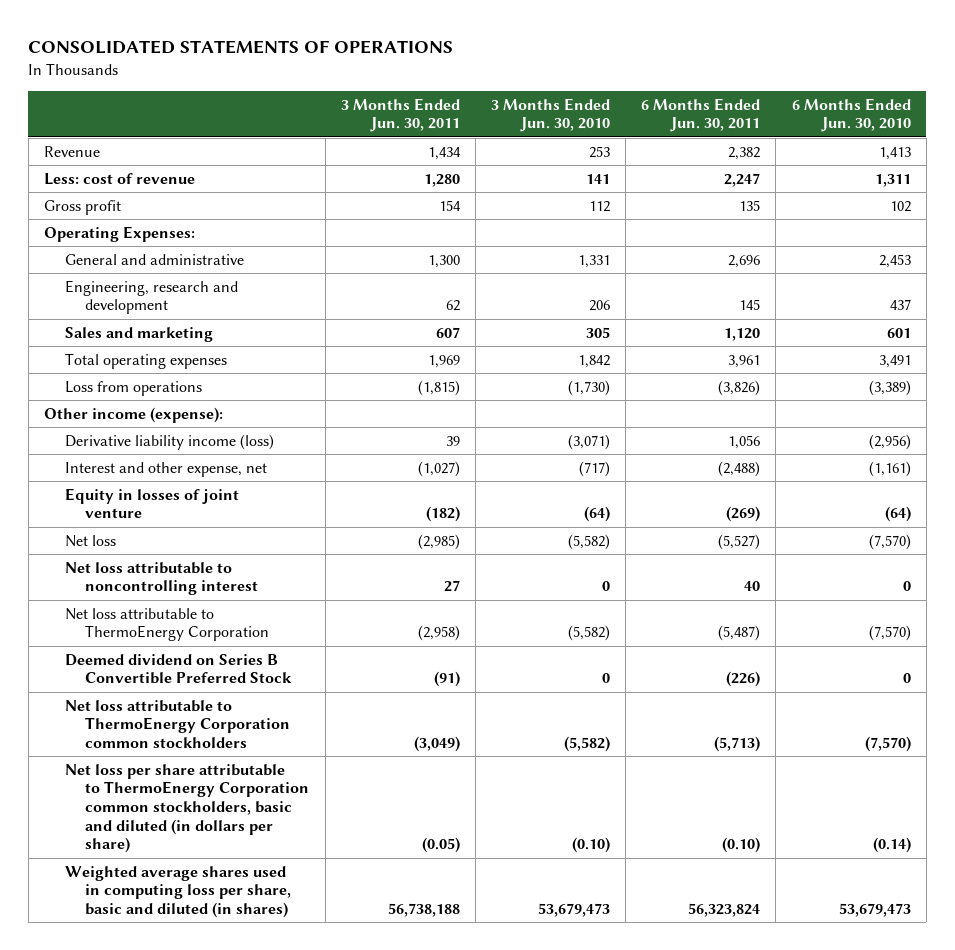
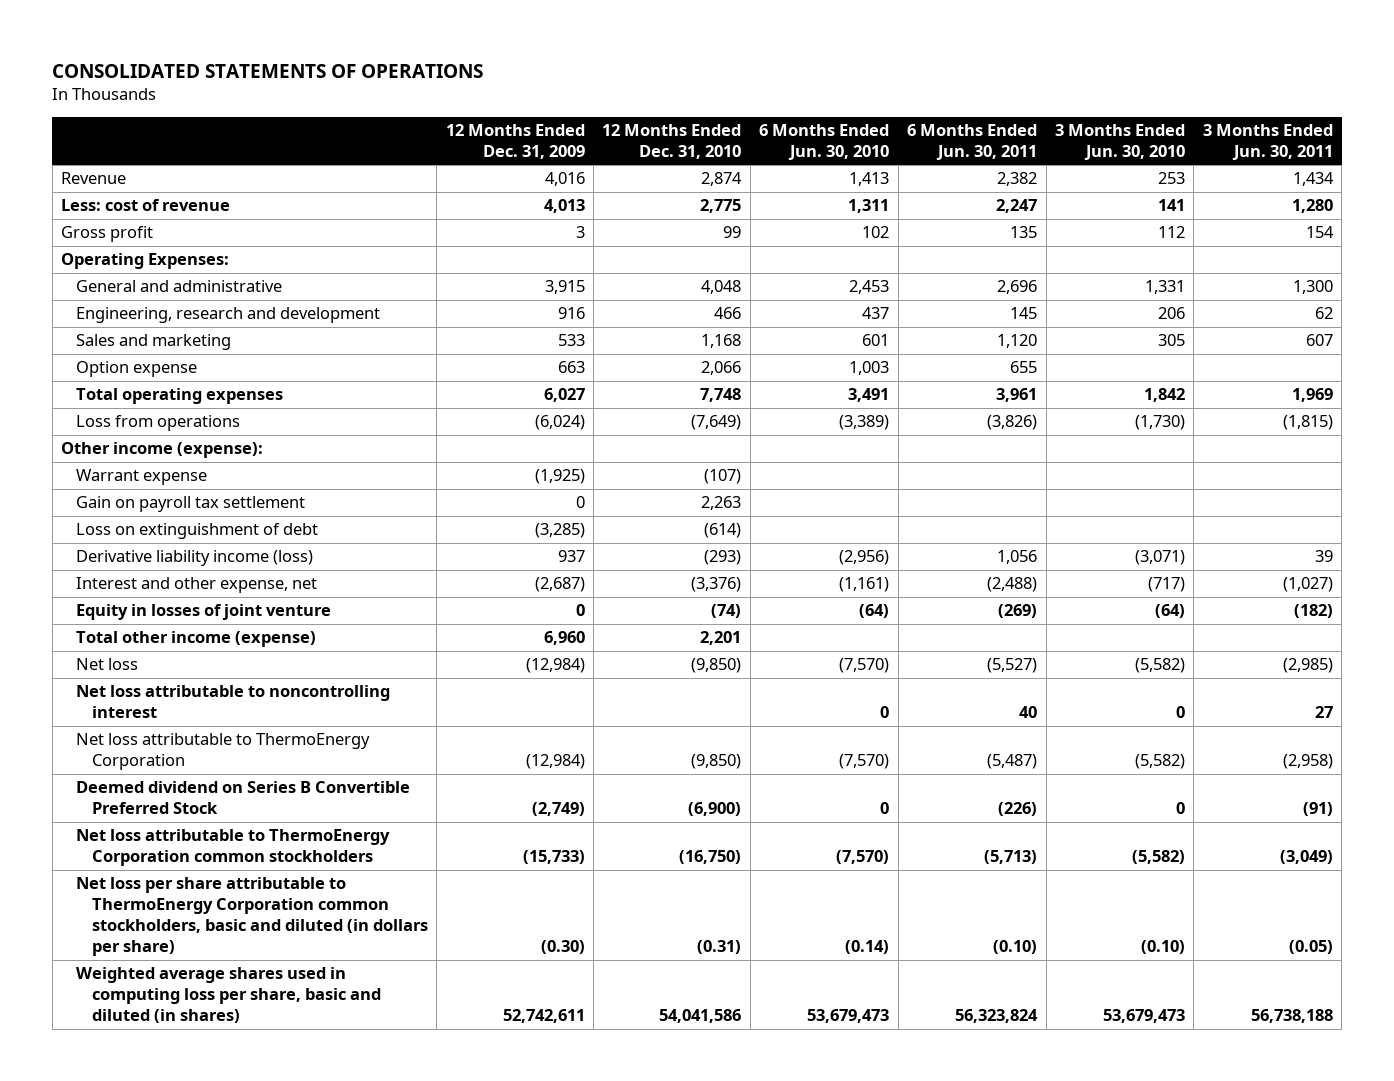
- | 3 Months Ended Jun. 30, 2011 | 3 Months Ended Jun. 30, 2010 | 6 Months Ended Jun. 30, 2011 | 6 Months Ended Jun. 30, 2010
+ | 12 Months Ended Dec. 31, 2009 | 12 Months Ended Dec. 31, 2010 | 6 Months Ended Jun. 30, 2010 | 6 Months Ended Jun. 30, 2011 | 3 Months Ended Jun. 30, 2010 | 3 Months Ended Jun. 30, 2011
+ Option expense | 663 | 2,066 | 1,003 | 655 | |
+ Warrant expense | (1,925) | (107) | | | |
+ Gain on payroll tax settlement | 0 | 2,263 | | | |
+ Loss on extinguishment of debt | (3,285) | (614) | | | |
+ Total other income (expense) | 6,960 | 2,201 | | | |

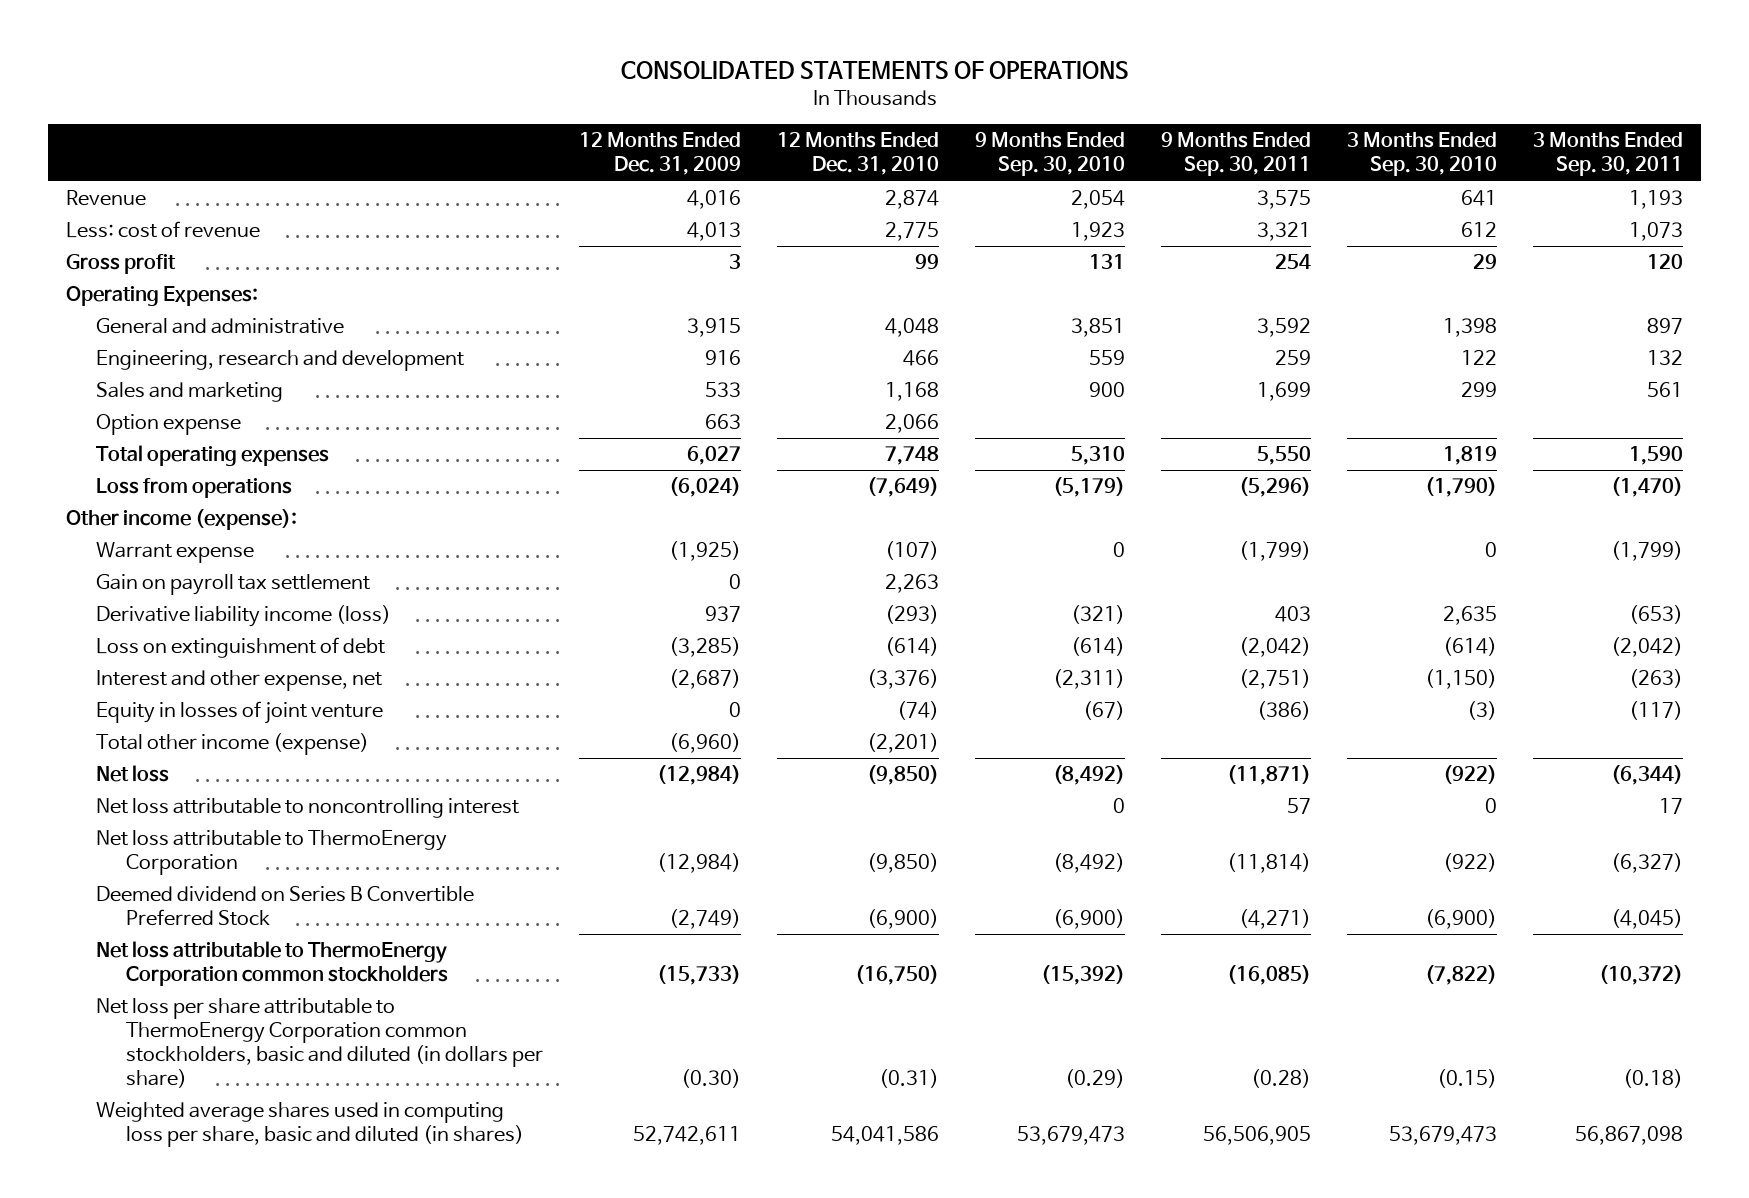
- | 12 Months Ended Dec. 31, 2009 | 12 Months Ended Dec. 31, 2010 | 6 Months Ended Jun. 30, 2010 | 6 Months Ended Jun. 30, 2011 | 3 Months Ended Jun. 30, 2010 | 3 Months Ended Jun. 30, 2011
+ | 12 Months Ended Dec. 31, 2009 | 12 Months Ended Dec. 31, 2010 | 9 Months Ended Sep. 30, 2010 | 9 Months Ended Sep. 30, 2011 | 3 Months Ended Sep. 30, 2010 | 3 Months Ended Sep. 30, 2011
moved down: Loss on extinguishment of debt | (3,285) | (614) | (614) | (2,042) | (614) | (2,042)
- Total other income (expense) | 6,960 | 2,201 | | | |
+ Total other income (expense) | (6,960) | (2,201) | | | |

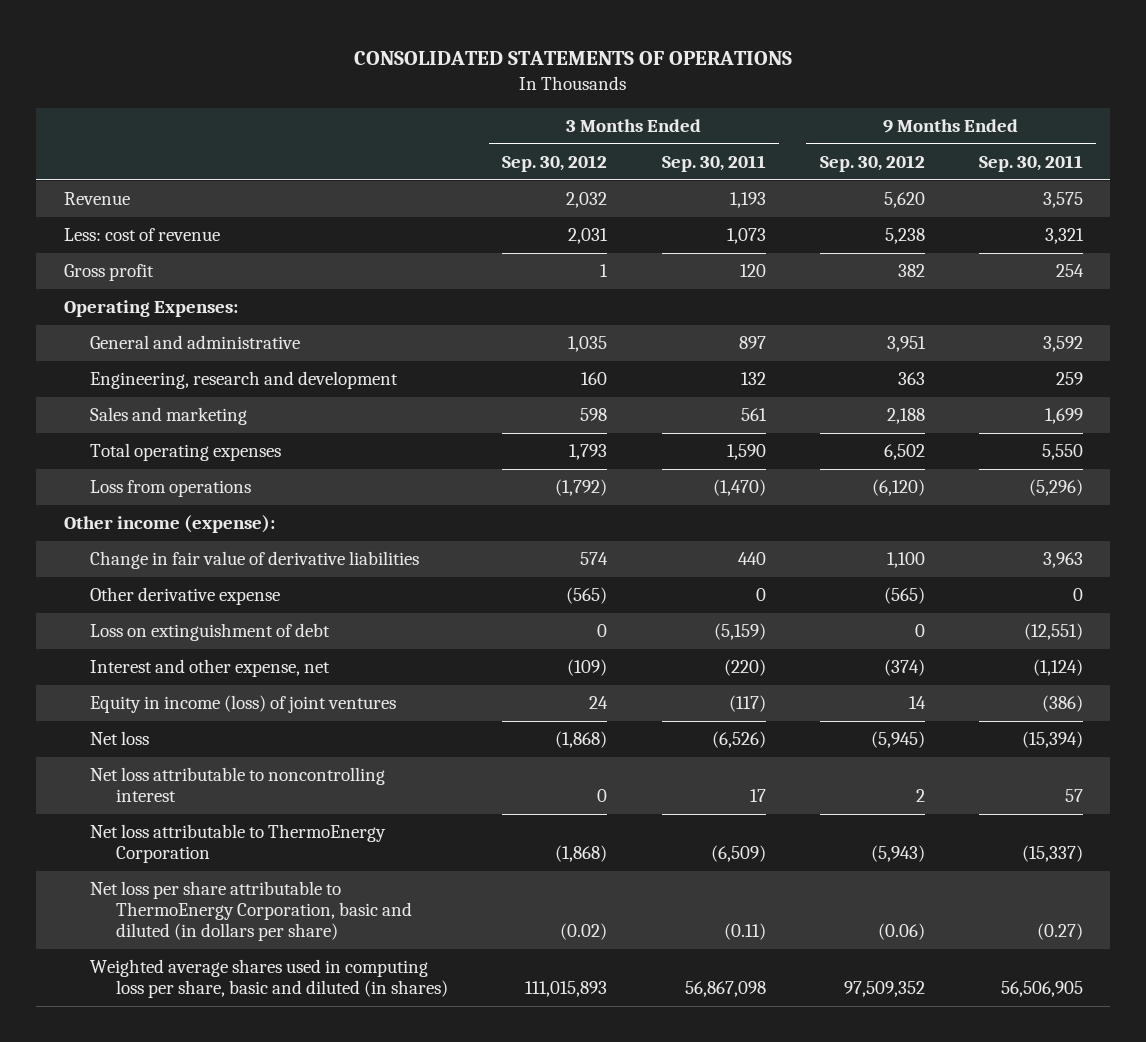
- | 12 Months Ended Dec. 31, 2009 | 12 Months Ended Dec. 31, 2010 | 9 Months Ended Sep. 30, 2010 | 9 Months Ended Sep. 30, 2011 | 3 Months Ended Sep. 30, 2010 | 3 Months Ended Sep. 30, 2011
+ | 3 Months Ended Sep. 30, 2012 | 3 Months Ended Sep. 30, 2011 | 9 Months Ended Sep. 30, 2012 | 9 Months Ended Sep. 30, 2011
- Option expense | 663 | 2,066 | | | |
- Warrant expense | (1,925) | (107) | 0 | (1,799) | 0 | (1,799)
- Gain on payroll tax settlement | 0 | 2,263 | | | |
- Derivative liability income (loss) | 937 | (293) | (321) | 403 | 2,635 | (653)
- Loss on extinguishment of debt | (3,285) | (614) | (614) | (2,042) | (614) | (2,042)
- Interest and other expense, net | (2,687) | (3,376) | (2,311) | (2,751) | (1,150) | (263)
- Equity in losses of joint venture | 0 | (74) | (67) | (386) | (3) | (117)
- Total other income (expense) | (6,960) | (2,201) | | | |
- Net loss | (12,984) | (9,850) | (8,492) | (11,871) | (922) | (6,344)
+ Change in fair value of derivative liabilities | 574 | 440 | 1,100 | 3,963
+ Other derivative expense | (565) | 0 | (565) | 0
+ Loss on extinguishment of debt | 0 | (5,159) | 0 | (12,551)
+ Interest and other expense, net | (109) | (220) | (374) | (1,124)
+ Equity in income (loss) of joint ventures | 24 | (117) | 14 | (386)
+ Net loss | (1,868) | (6,526) | (5,945) | (15,394)
- Net loss attributable to ThermoEnergy Corporation | (12,984) | (9,850) | (8,492) | (11,814) | (922) | (6,327)
- Deemed dividend on Series B Convertible Preferred Stock | (2,749) | (6,900) | (6,900) | (4,271) | (6,900) | (4,045)
- Net loss attributable to ThermoEnergy Corporation common stockholders | (15,733) | (16,750) | (15,392) | (16,085) | (7,822) | (10,372)
- Net loss per share attributable to ThermoEnergy Corporation common stockholders, basic and diluted (in dollars per share) | (0.30) | (0.31) | (0.29) | (0.28) | (0.15) | (0.18)
+ Net loss attributable to ThermoEnergy Corporation | (1,868) | (6,509) | (5,943) | (15,337)
+ Net loss per share attributable to ThermoEnergy Corporation, basic and diluted (in dollars per share) | (0.02) | (0.11) | (0.06) | (0.27)

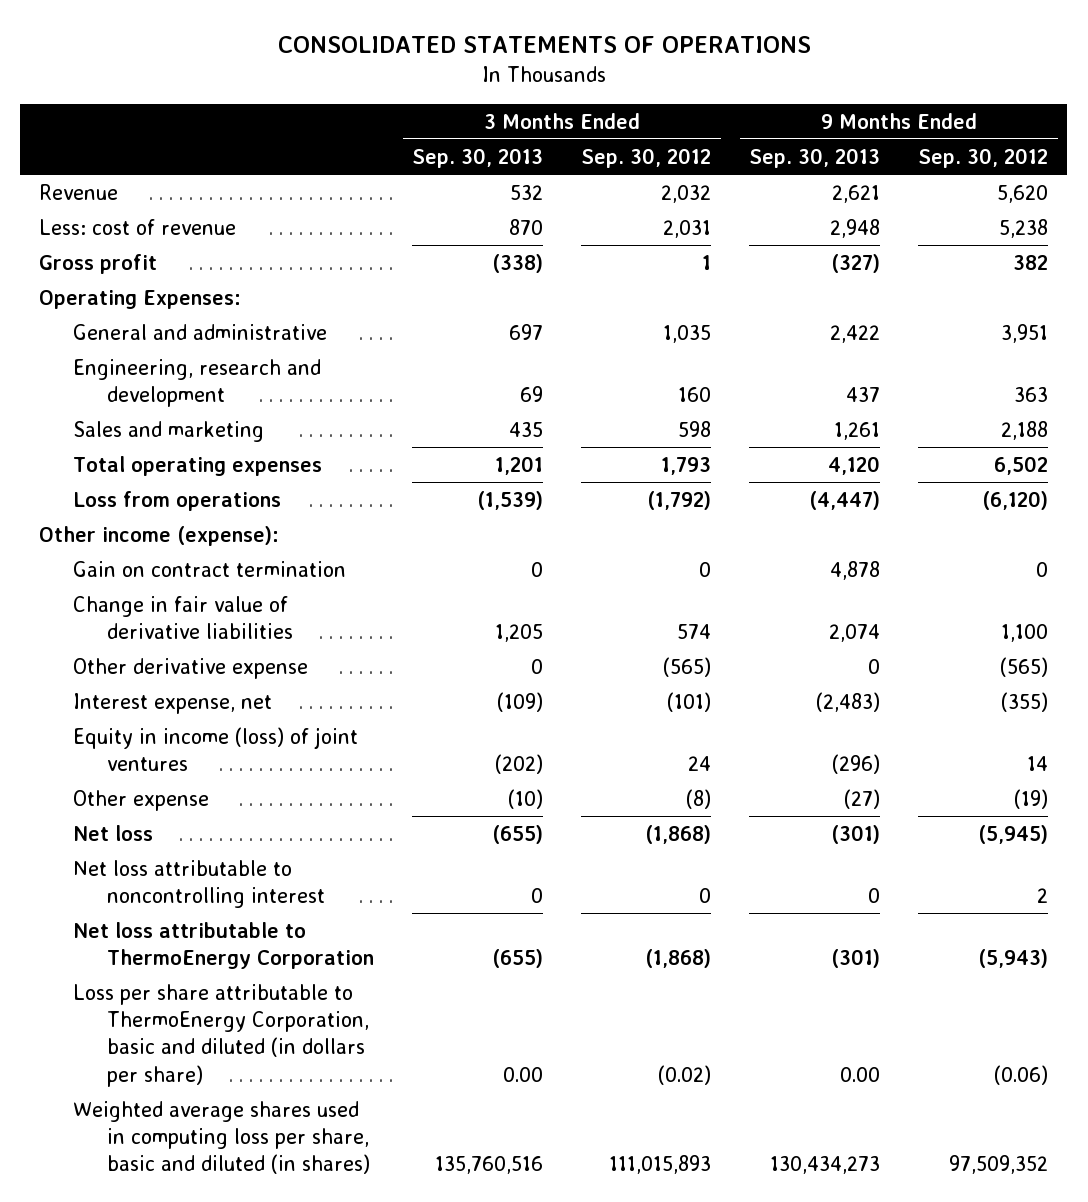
- | 3 Months Ended Sep. 30, 2012 | 3 Months Ended Sep. 30, 2011 | 9 Months Ended Sep. 30, 2012 | 9 Months Ended Sep. 30, 2011
+ | 3 Months Ended Sep. 30, 2013 | 3 Months Ended Sep. 30, 2012 | 9 Months Ended Sep. 30, 2013 | 9 Months Ended Sep. 30, 2012
+ Gain on contract termination | 0 | 0 | 4,878 | 0
- Loss on extinguishment of debt | 0 | (5,159) | 0 | (12,551)
- Interest and other expense, net | (109) | (220) | (374) | (1,124)
+ Interest expense, net | (109) | (101) | (2,483) | (355)
+ Other expense | (10) | (8) | (27) | (19)
- Net loss per share attributable to ThermoEnergy Corporation, basic and diluted (in dollars per share) | (0.02) | (0.11) | (0.06) | (0.27)
+ Loss per share attributable to ThermoEnergy Corporation, basic and diluted (in dollars per share) | 0.00 | (0.02) | 0.00 | (0.06)

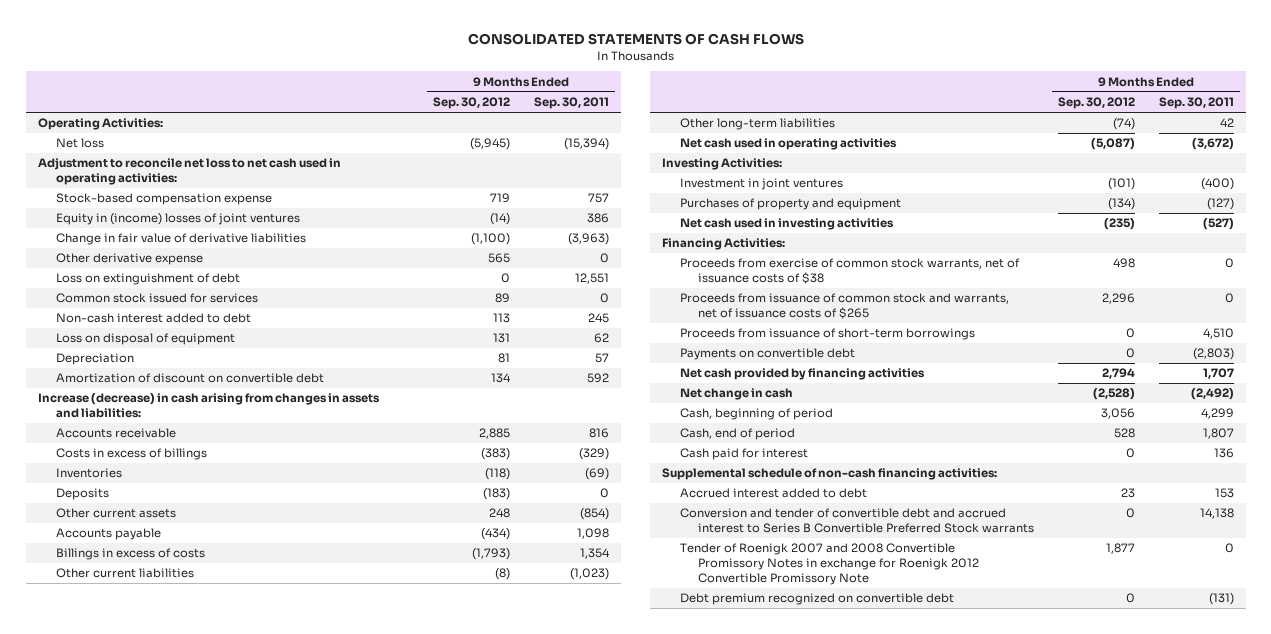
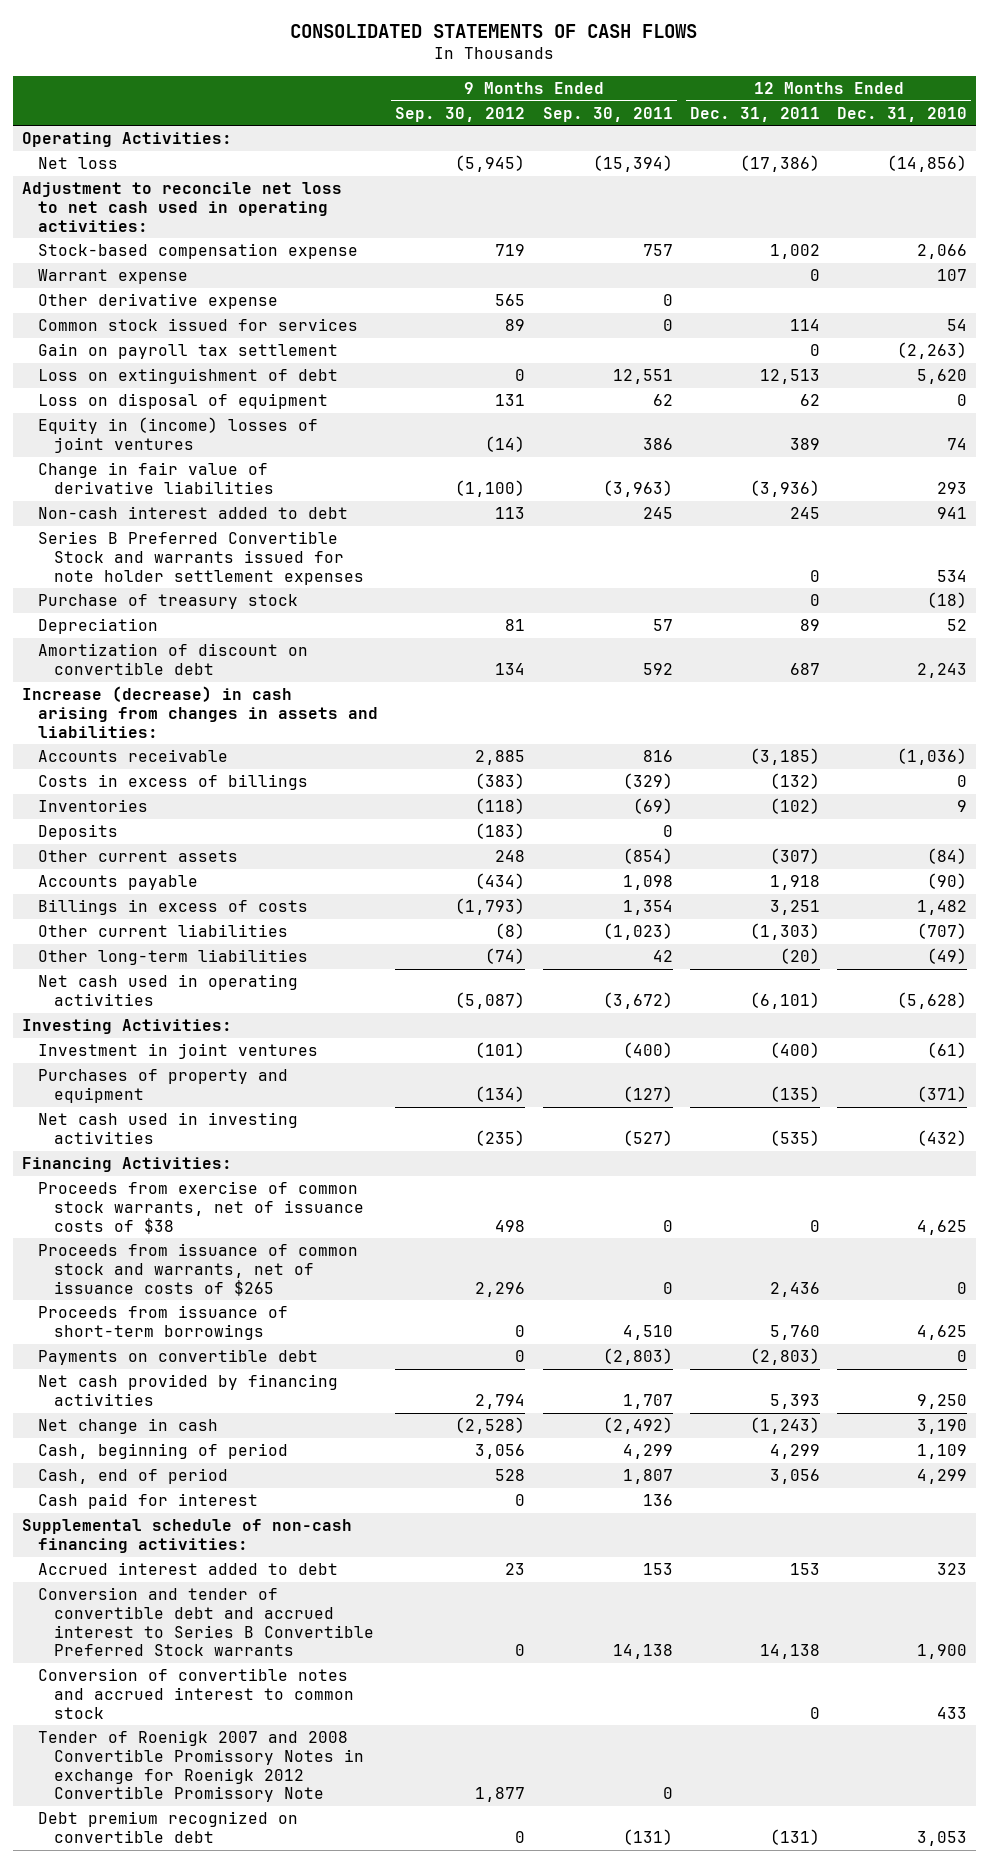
- | 9 Months Ended Sep. 30, 2012 | 9 Months Ended Sep. 30, 2011
+ | 9 Months Ended Sep. 30, 2012 | 9 Months Ended Sep. 30, 2011 | 12 Months Ended Dec. 31, 2011 | 12 Months Ended Dec. 31, 2010
+ Warrant expense | | | 0 | 107
+ Gain on payroll tax settlement | | | 0 | (2,263)
moved down: Loss on extinguishment of debt | 0 | 12,551 | 12,513 | 5,620
moved down: Equity in (income) losses of joint ventures | (14) | 386 | 389 | 74
moved down: Change in fair value of derivative liabilities | (1,100) | (3,963) | (3,936) | 293
moved down: Non-cash interest added to debt | 113 | 245 | 245 | 941
+ Series B Preferred Convertible Stock and warrants issued for note holder settlement expenses | | | 0 | 534
+ Purchase of treasury stock | | | 0 | (18)
+ Conversion of convertible notes and accrued interest to common stock | | | 0 | 433

